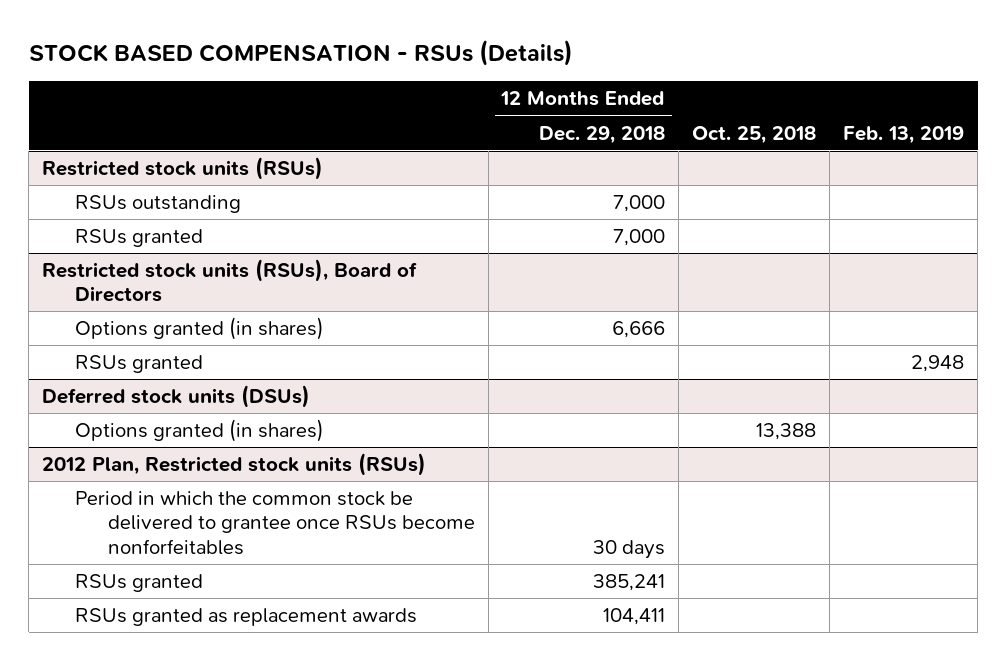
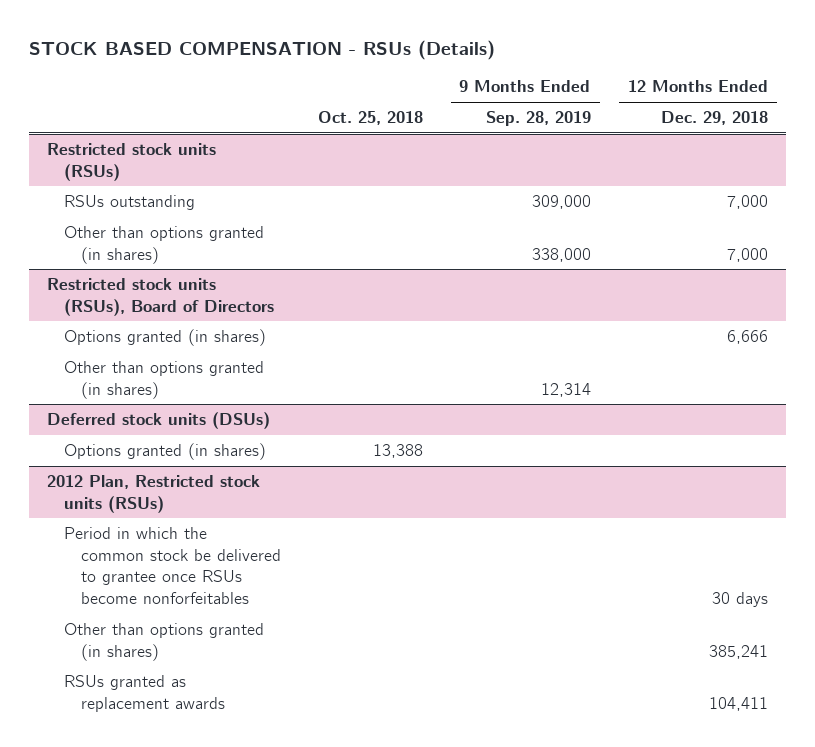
- | 12 Months Ended Dec. 29, 2018 | Oct. 25, 2018 | Feb. 13, 2019
+ | Oct. 25, 2018 | 9 Months Ended Sep. 28, 2019 | 12 Months Ended Dec. 29, 2018
@ Restricted stock units (RSUs)
- RSUs granted | 7,000 | |
+ Other than options granted (in shares) | | 338,000 | 7,000
@ Restricted stock units (RSUs), Board of Directors
- RSUs granted | | | 2,948
+ Other than options granted (in shares) | | 12,314 |
@ 2012 Plan, Restricted stock units (RSUs)
- RSUs granted | 385,241 | |
+ Other than options granted (in shares) | | | 385,241

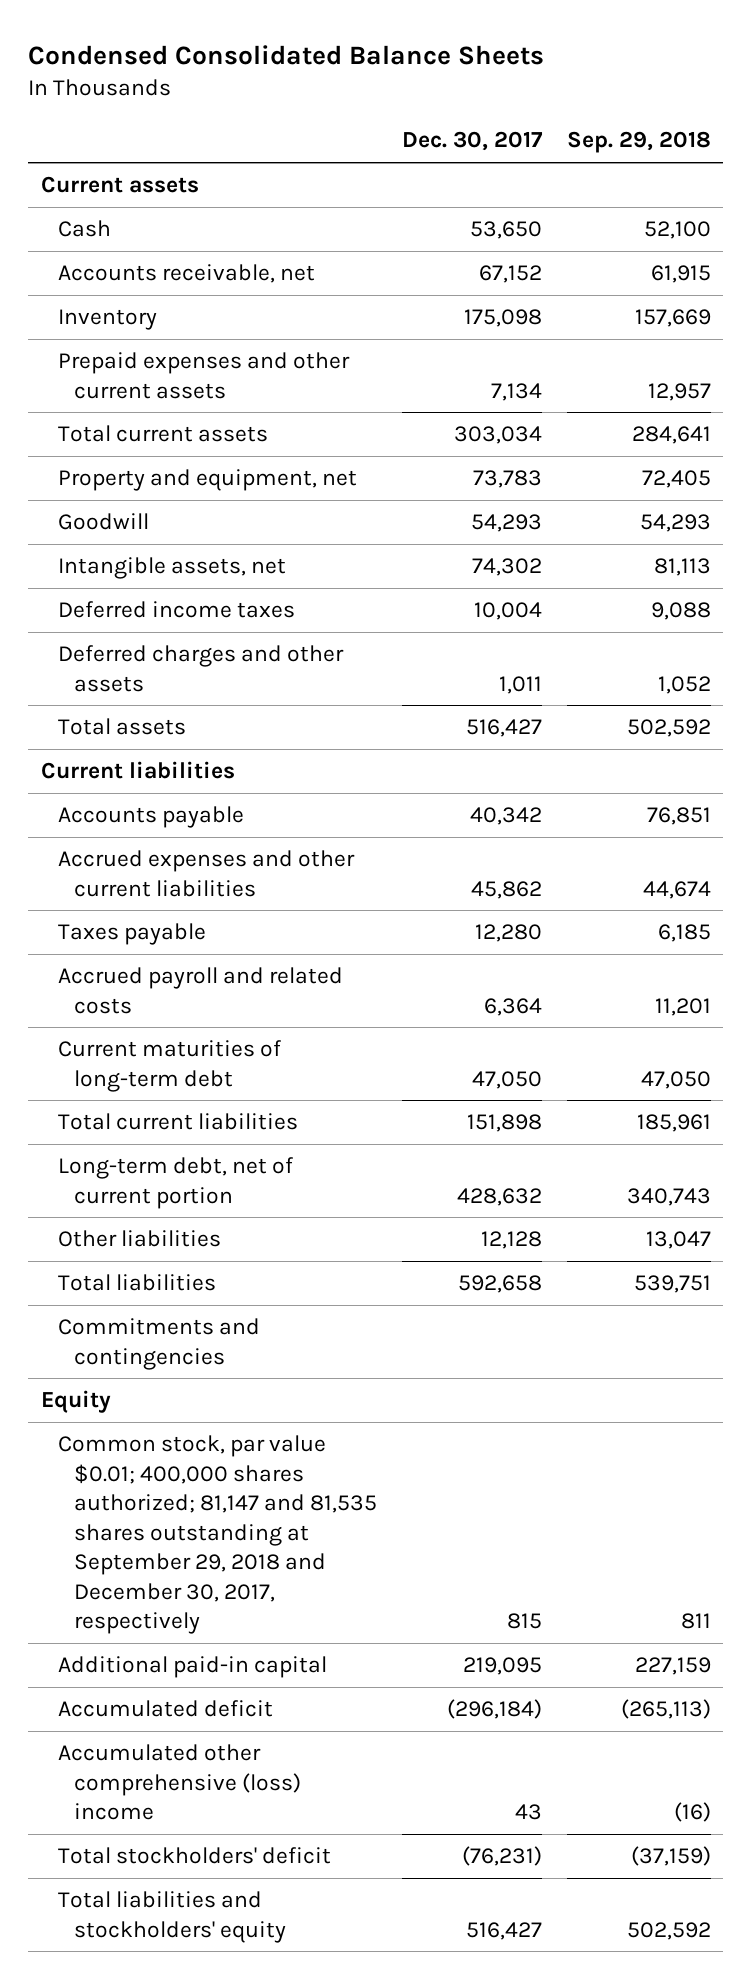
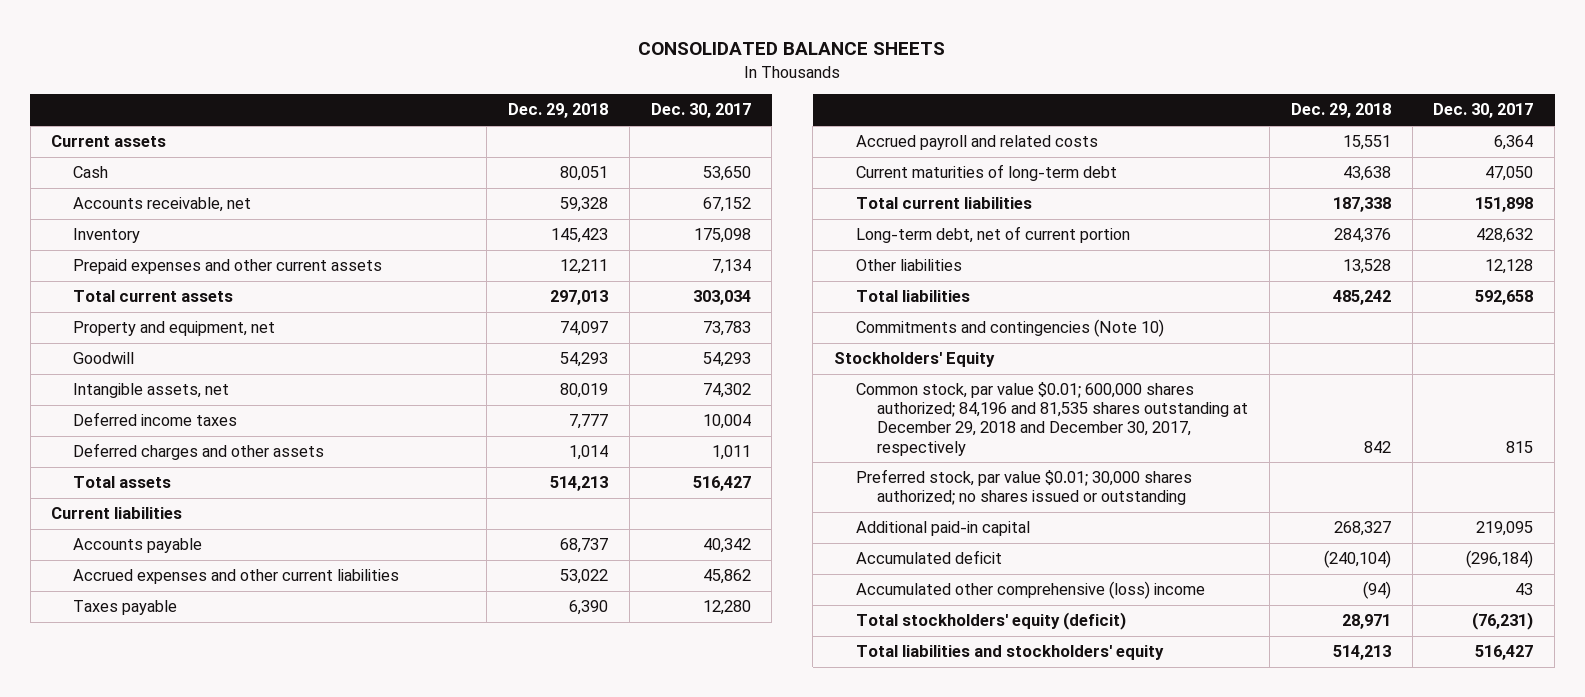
- Condensed Consolidated Balance Sheets
+ CONSOLIDATED BALANCE SHEETS
- | Dec. 30, 2017 | Sep. 29, 2018
+ | Dec. 29, 2018 | Dec. 30, 2017
- Commitments and contingencies
- Equity
- Common stock, par value $0.01; 400,000 shares authorized; 81,147 and 81,535 shares outstanding at September 29, 2018 and December 30, 2017, respectively | 815 | 811
+ Commitments and contingencies (Note 10)
+ Stockholders' Equity
+ Common stock, par value $0.01; 600,000 shares authorized; 84,196 and 81,535 shares outstanding at December 29, 2018 and December 30, 2017, respectively | 842 | 815
+ Preferred stock, par value $0.01; 30,000 shares authorized; no shares issued or outstanding
- Total stockholders' deficit | (76,231) | (37,159)
+ Total stockholders' equity (deficit) | 28,971 | (76,231)

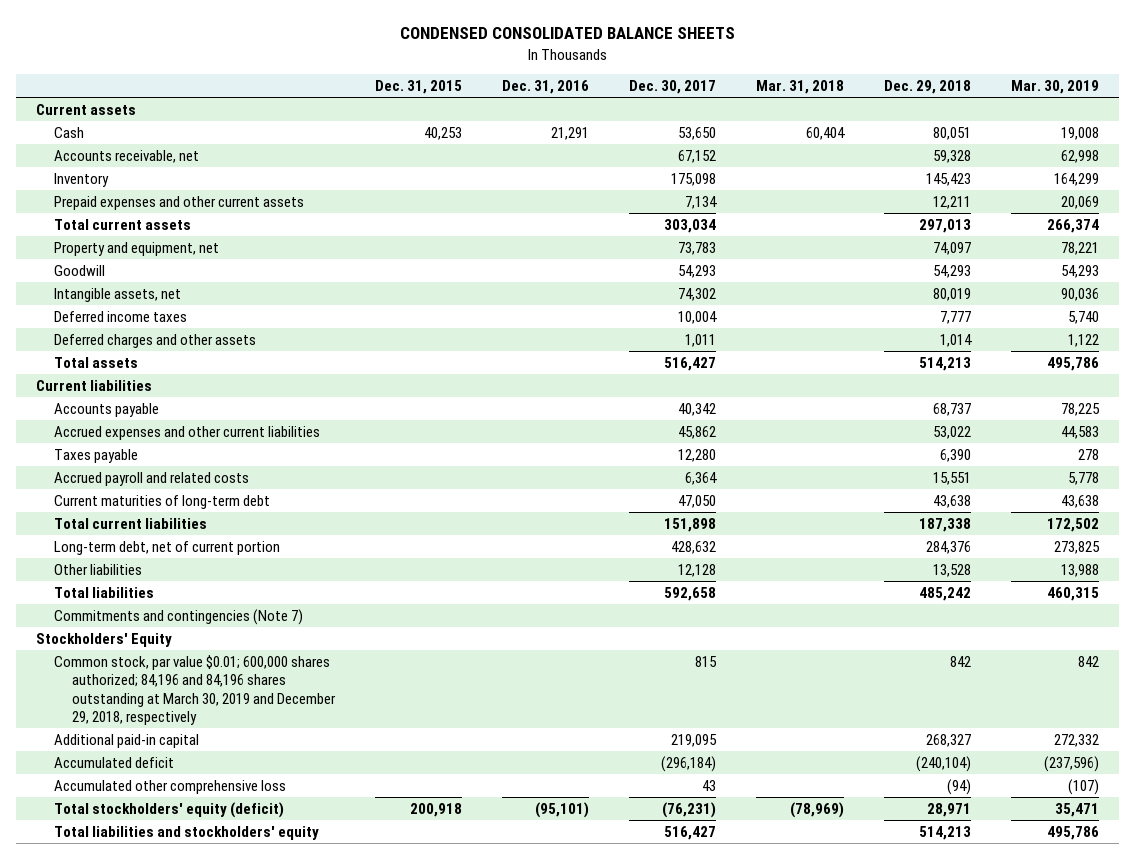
- CONSOLIDATED BALANCE SHEETS
+ CONDENSED CONSOLIDATED BALANCE SHEETS
- | Dec. 29, 2018 | Dec. 30, 2017
+ | Dec. 31, 2015 | Dec. 31, 2016 | Dec. 30, 2017 | Mar. 31, 2018 | Dec. 29, 2018 | Mar. 30, 2019
- Commitments and contingencies (Note 10)
+ Commitments and contingencies (Note 7)
- Common stock, par value $0.01; 600,000 shares authorized; 84,196 and 81,535 shares outstanding at December 29, 2018 and December 30, 2017, respectively | 842 | 815
- Preferred stock, par value $0.01; 30,000 shares authorized; no shares issued or outstanding
+ Common stock, par value $0.01; 600,000 shares authorized; 84,196 and 84,196 shares outstanding at March 30, 2019 and December 29, 2018, respectively | | | 815 | | 842 | 842
- Accumulated other comprehensive (loss) income | (94) | 43
+ Accumulated other comprehensive loss | | | 43 | | (94) | (107)

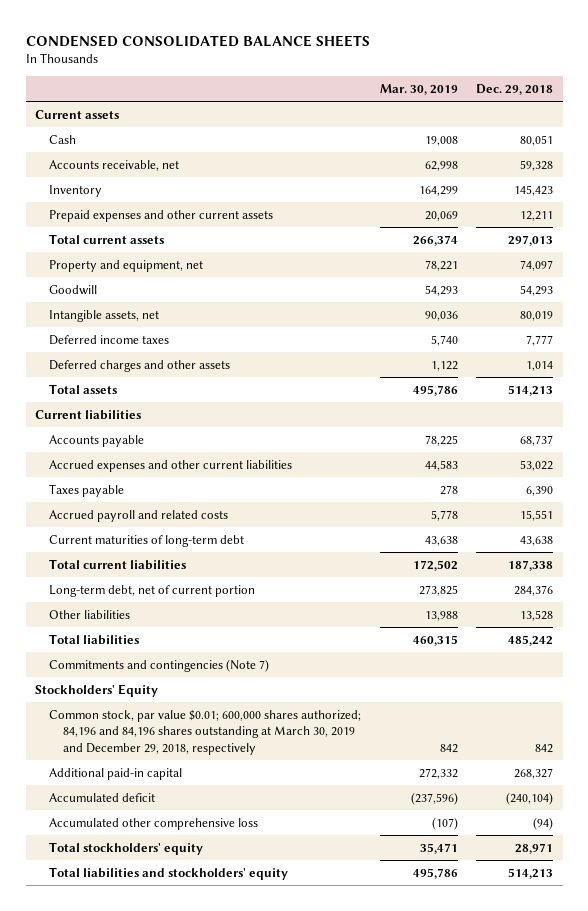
- | Dec. 31, 2015 | Dec. 31, 2016 | Dec. 30, 2017 | Mar. 31, 2018 | Dec. 29, 2018 | Mar. 30, 2019
+ | Mar. 30, 2019 | Dec. 29, 2018
- Total stockholders' equity (deficit) | 200,918 | (95,101) | (76,231) | (78,969) | 28,971 | 35,471
+ Total stockholders' equity | 35,471 | 28,971

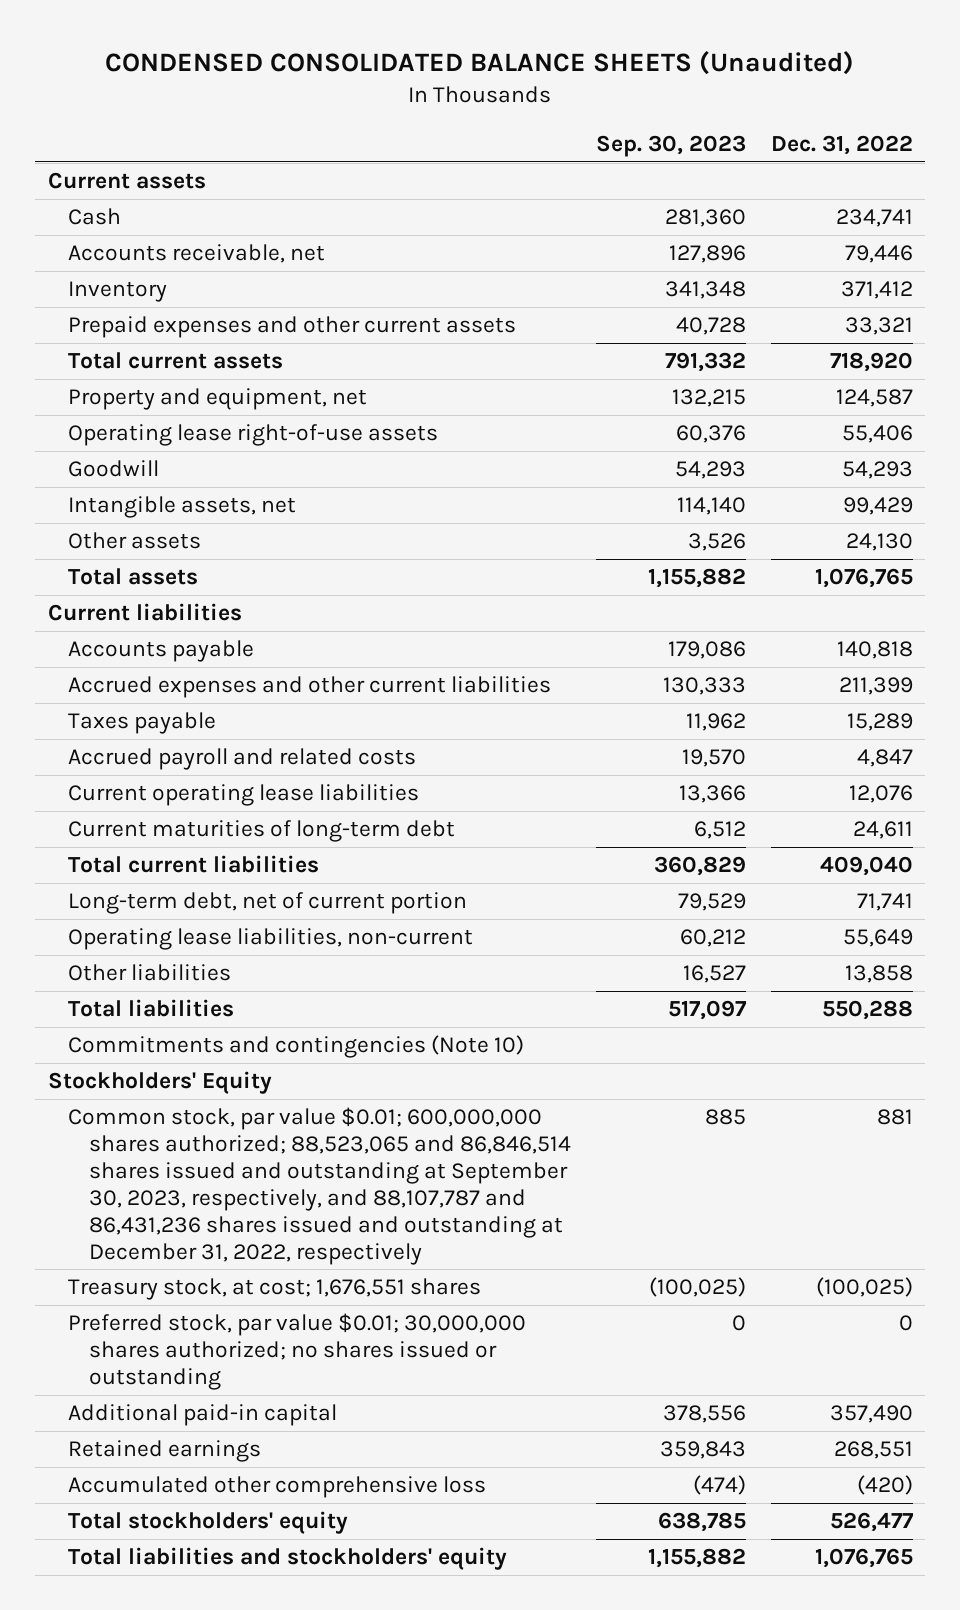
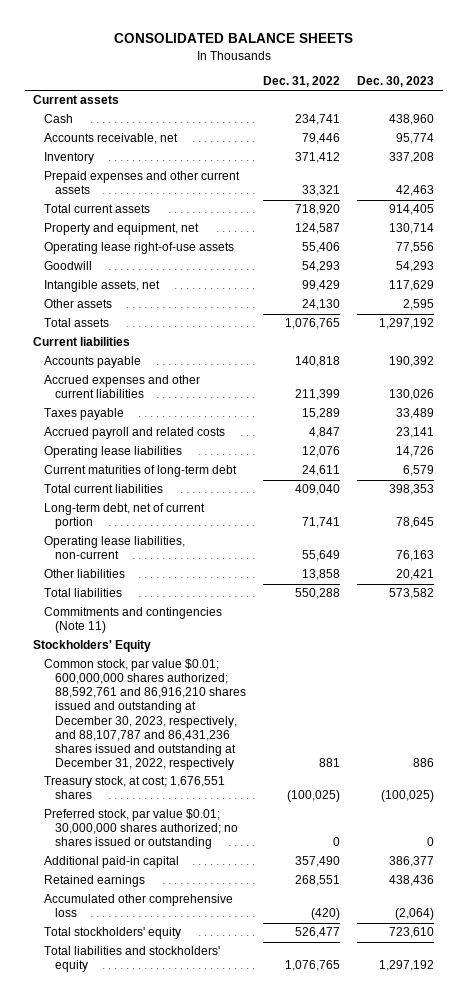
- CONDENSED CONSOLIDATED BALANCE SHEETS (Unaudited)
+ CONSOLIDATED BALANCE SHEETS
- | Sep. 30, 2023 | Dec. 31, 2022
+ | Dec. 31, 2022 | Dec. 30, 2023
- Current operating lease liabilities | 13,366 | 12,076
+ Operating lease liabilities | 12,076 | 14,726
- Commitments and contingencies (Note 10)
+ Commitments and contingencies (Note 11)
- Common stock, par value $0.01; 600,000,000 shares authorized; 88,523,065 and 86,846,514 shares issued and outstanding at September 30, 2023, respectively, and 88,107,787 and 86,431,236 shares issued and outstanding at December 31, 2022, respectively | 885 | 881
+ Common stock, par value $0.01; 600,000,000 shares authorized; 88,592,761 and 86,916,210 shares issued and outstanding at December 30, 2023, respectively, and 88,107,787 and 86,431,236 shares issued and outstanding at December 31, 2022, respectively | 881 | 886

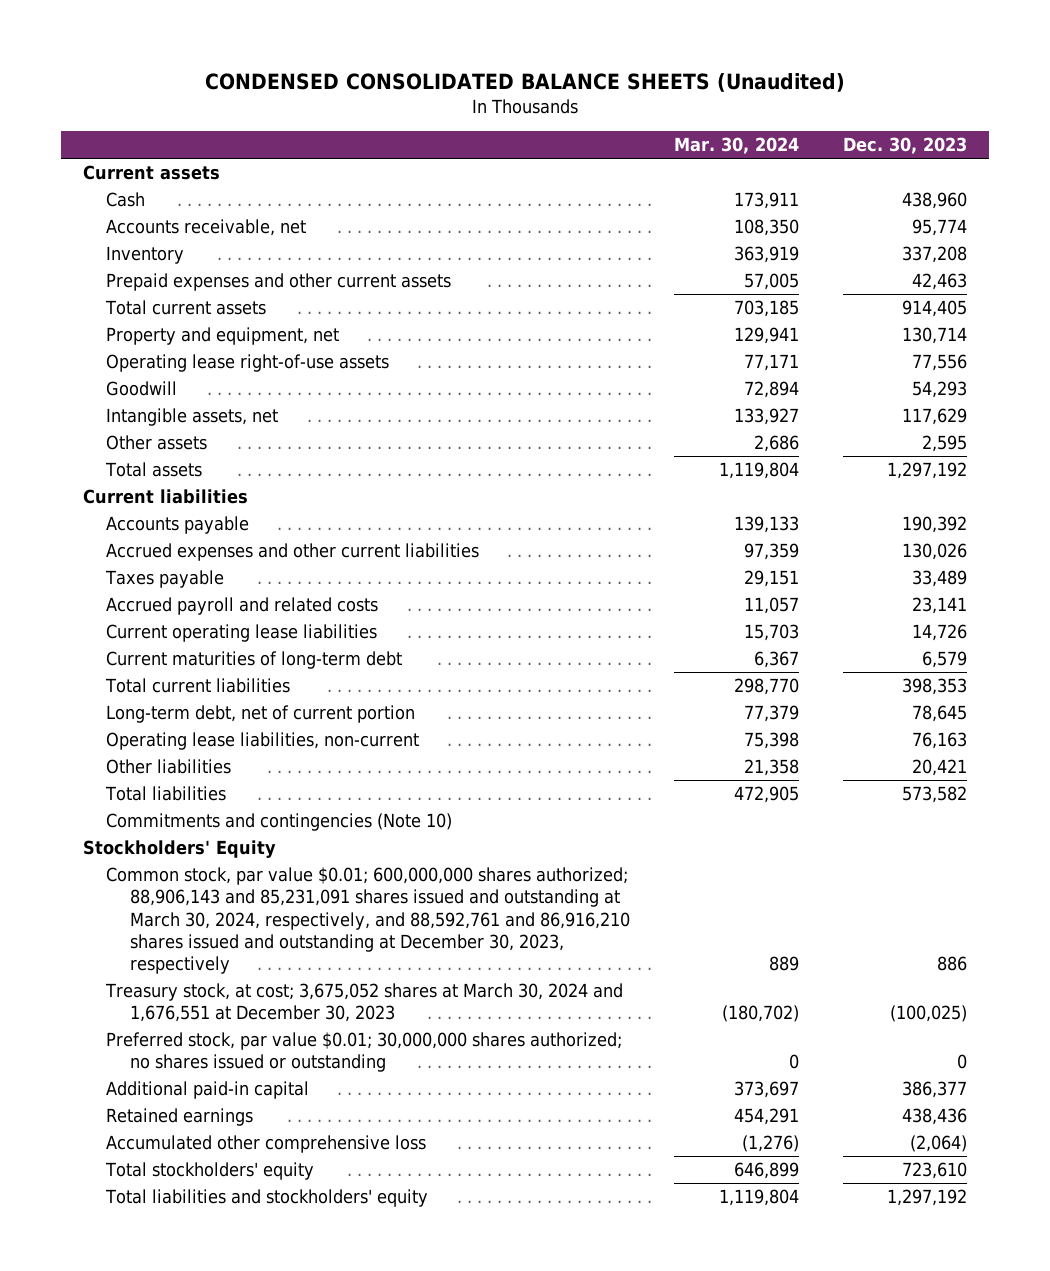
- CONSOLIDATED BALANCE SHEETS
+ CONDENSED CONSOLIDATED BALANCE SHEETS (Unaudited)
- | Dec. 31, 2022 | Dec. 30, 2023
+ | Mar. 30, 2024 | Dec. 30, 2023
- Operating lease liabilities | 12,076 | 14,726
+ Current operating lease liabilities | 15,703 | 14,726
- Commitments and contingencies (Note 11)
+ Commitments and contingencies (Note 10)
- Common stock, par value $0.01; 600,000,000 shares authorized; 88,592,761 and 86,916,210 shares issued and outstanding at December 30, 2023, respectively, and 88,107,787 and 86,431,236 shares issued and outstanding at December 31, 2022, respectively | 881 | 886
- Treasury stock, at cost; 1,676,551 shares | (100,025) | (100,025)
+ Common stock, par value $0.01; 600,000,000 shares authorized; 88,906,143 and 85,231,091 shares issued and outstanding at March 30, 2024, respectively, and 88,592,761 and 86,916,210 shares issued and outstanding at December 30, 2023, respectively | 889 | 886
+ Treasury stock, at cost; 3,675,052 shares at March 30, 2024 and 1,676,551 at December 30, 2023 | (180,702) | (100,025)

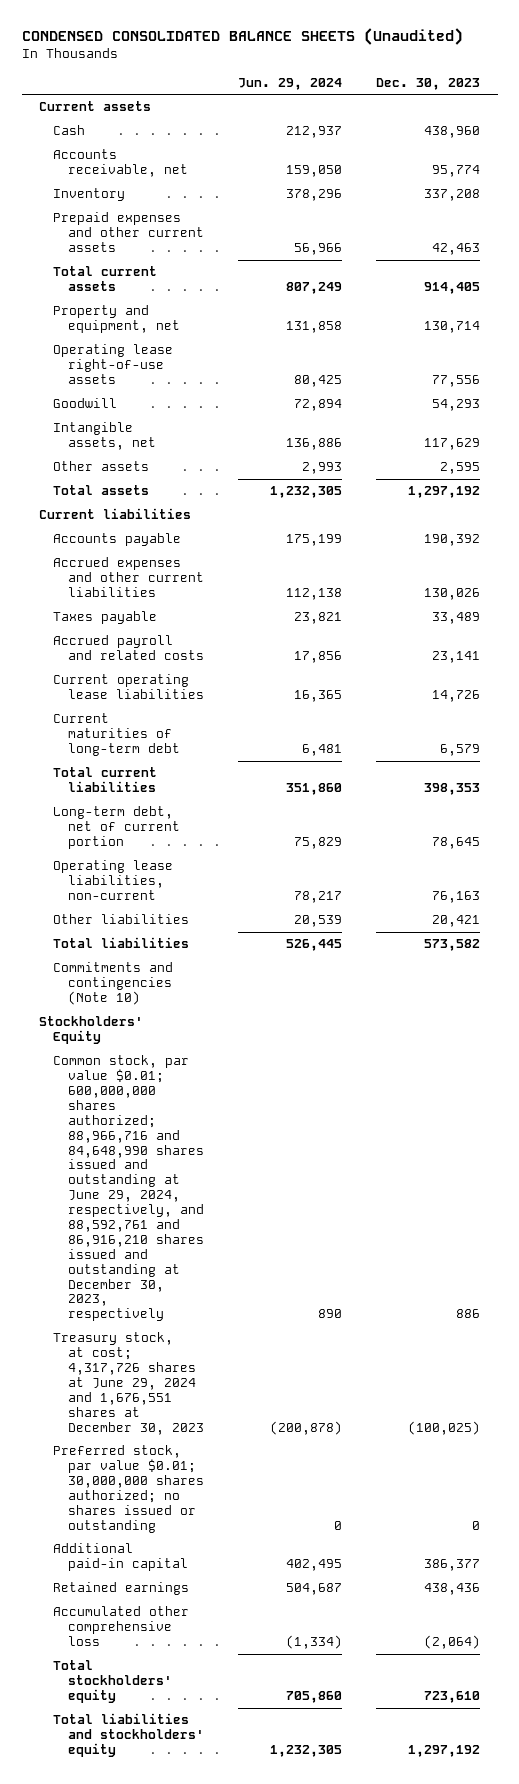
- | Mar. 30, 2024 | Dec. 30, 2023
+ | Jun. 29, 2024 | Dec. 30, 2023
- Common stock, par value $0.01; 600,000,000 shares authorized; 88,906,143 and 85,231,091 shares issued and outstanding at March 30, 2024, respectively, and 88,592,761 and 86,916,210 shares issued and outstanding at December 30, 2023, respectively | 889 | 886
- Treasury stock, at cost; 3,675,052 shares at March 30, 2024 and 1,676,551 at December 30, 2023 | (180,702) | (100,025)
+ Common stock, par value $0.01; 600,000,000 shares authorized; 88,966,716 and 84,648,990 shares issued and outstanding at June 29, 2024, respectively, and 88,592,761 and 86,916,210 shares issued and outstanding at December 30, 2023, respectively | 890 | 886
+ Treasury stock, at cost; 4,317,726 shares at June 29, 2024 and 1,676,551 shares at December 30, 2023 | (200,878) | (100,025)

